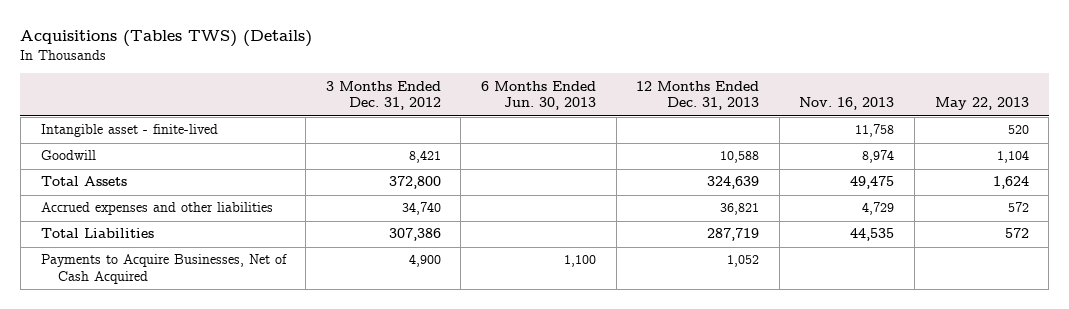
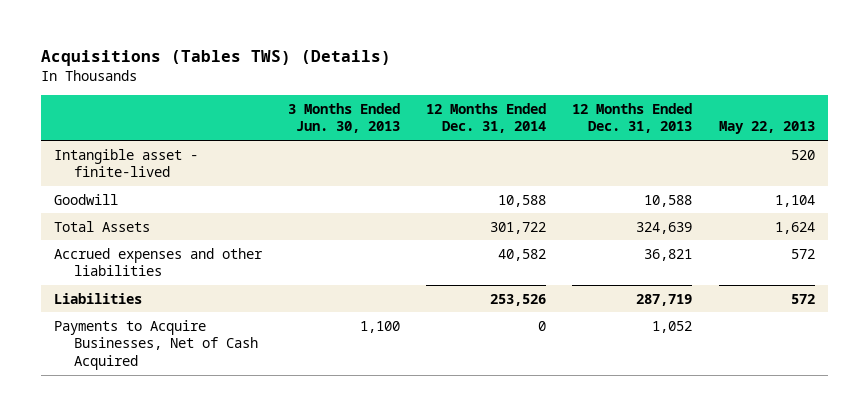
- | 3 Months Ended Dec. 31, 2012 | 6 Months Ended Jun. 30, 2013 | 12 Months Ended Dec. 31, 2013 | Nov. 16, 2013 | May 22, 2013
+ | 3 Months Ended Jun. 30, 2013 | 12 Months Ended Dec. 31, 2014 | 12 Months Ended Dec. 31, 2013 | May 22, 2013
- Total Liabilities | 307,386 | | 287,719 | 44,535 | 572
+ Liabilities | | 253,526 | 287,719 | 572

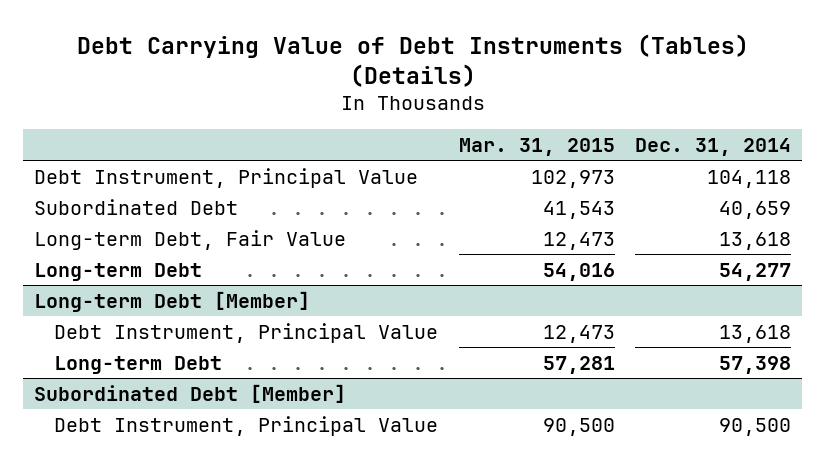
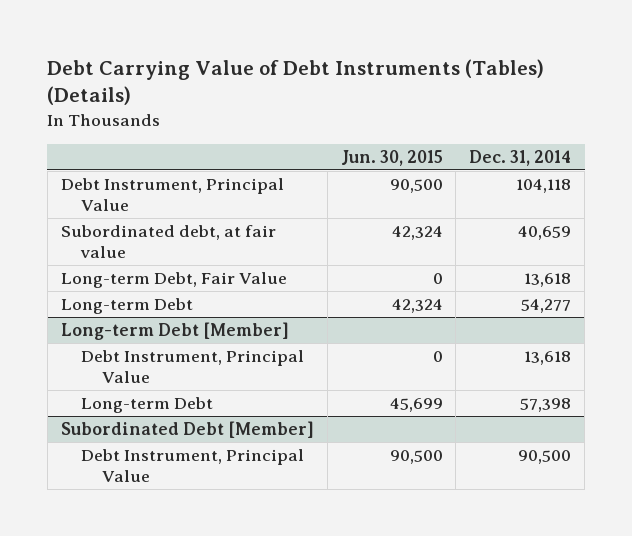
- | Mar. 31, 2015 | Dec. 31, 2014
+ | Jun. 30, 2015 | Dec. 31, 2014
- Subordinated Debt | 41,543 | 40,659
+ Subordinated debt, at fair value | 42,324 | 40,659

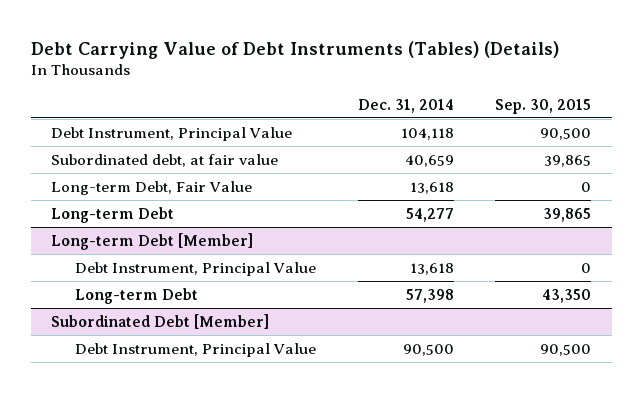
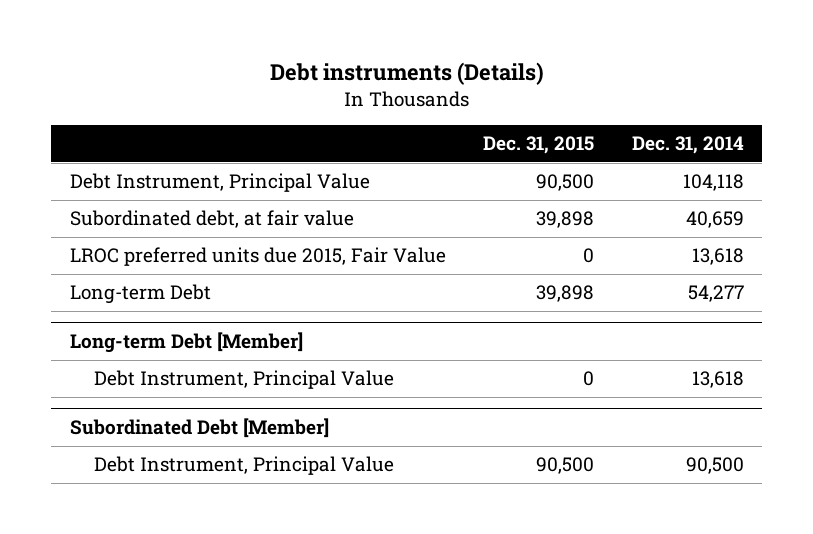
- Debt Carrying Value of Debt Instruments (Tables) (Details)
+ Debt instruments (Details)
- | Dec. 31, 2014 | Sep. 30, 2015
+ | Dec. 31, 2015 | Dec. 31, 2014
- Long-term Debt, Fair Value | 13,618 | 0
+ LROC preferred units due 2015, Fair Value | 0 | 13,618
@ Long-term Debt [Member]
- Long-term Debt | 57,398 | 43,350

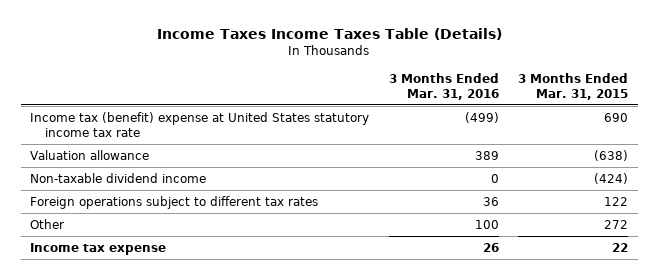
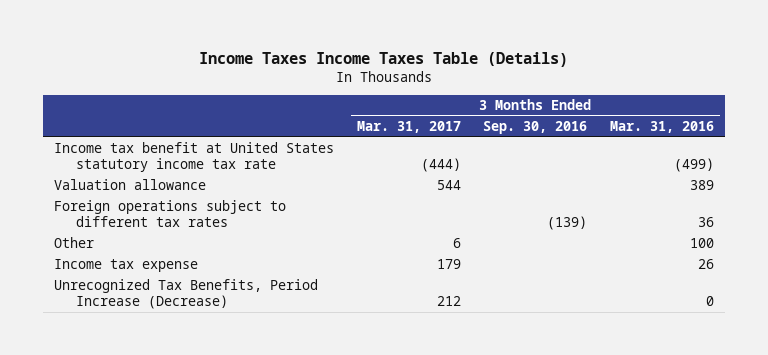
- | 3 Months Ended Mar. 31, 2016 | 3 Months Ended Mar. 31, 2015
+ | 3 Months Ended Mar. 31, 2017 | 3 Months Ended Sep. 30, 2016 | 3 Months Ended Mar. 31, 2016
- Income tax (benefit) expense at United States statutory income tax rate | (499) | 690
+ Income tax benefit at United States statutory income tax rate | (444) | | (499)
- Non-taxable dividend income | 0 | (424)
+ Unrecognized Tax Benefits, Period Increase (Decrease) | 212 | | 0

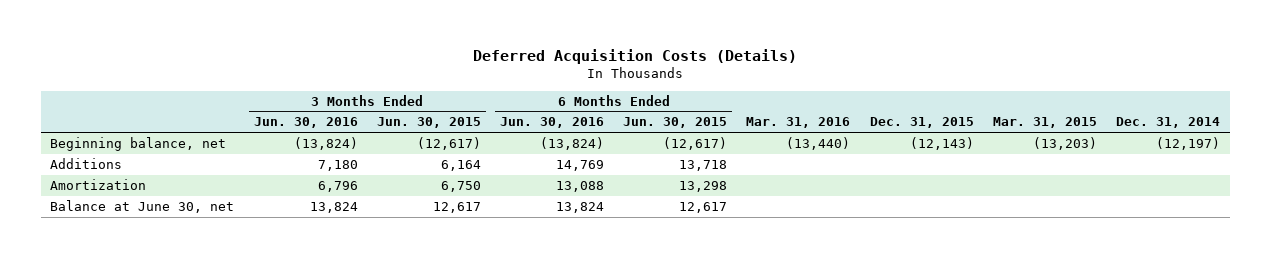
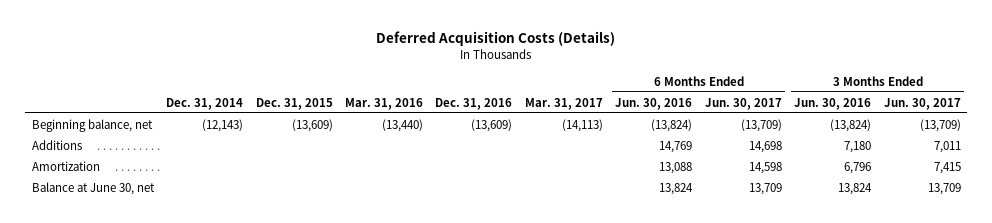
- | 3 Months Ended Jun. 30, 2016 | 3 Months Ended Jun. 30, 2015 | 6 Months Ended Jun. 30, 2016 | 6 Months Ended Jun. 30, 2015 | Mar. 31, 2016 | Dec. 31, 2015 | Mar. 31, 2015 | Dec. 31, 2014
+ | Dec. 31, 2014 | Dec. 31, 2015 | Mar. 31, 2016 | Dec. 31, 2016 | Mar. 31, 2017 | 6 Months Ended Jun. 30, 2016 | 6 Months Ended Jun. 30, 2017 | 3 Months Ended Jun. 30, 2016 | 3 Months Ended Jun. 30, 2017
- Beginning balance, net | (13,824) | (12,617) | (13,824) | (12,617) | (13,440) | (12,143) | (13,203) | (12,197)
+ Beginning balance, net | (12,143) | (13,609) | (13,440) | (13,609) | (14,113) | (13,824) | (13,709) | (13,824) | (13,709)

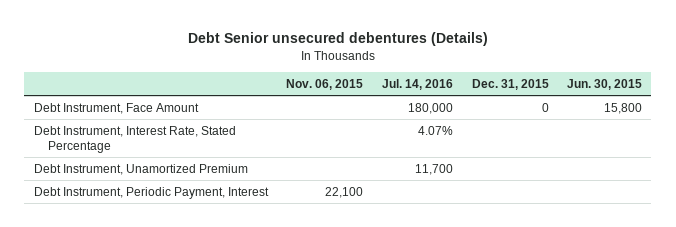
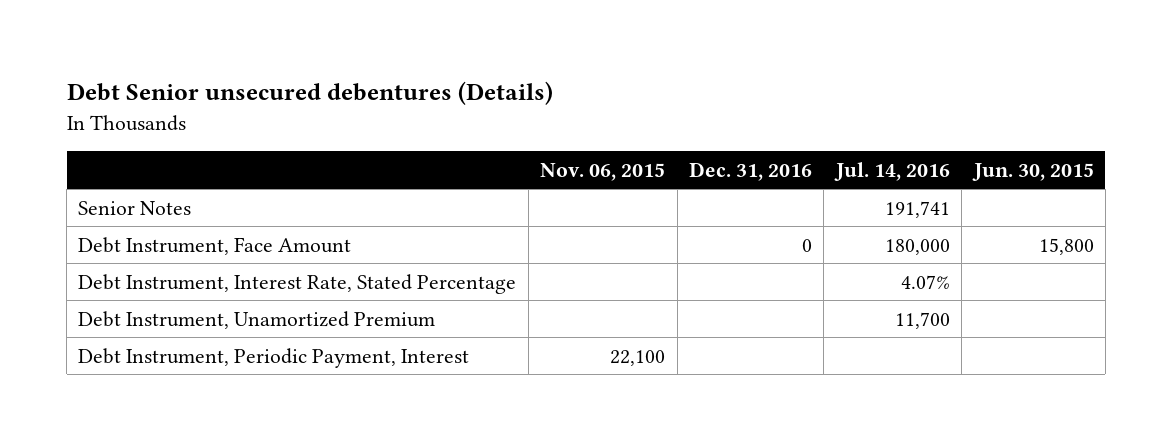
- | Nov. 06, 2015 | Jul. 14, 2016 | Dec. 31, 2015 | Jun. 30, 2015
+ | Nov. 06, 2015 | Dec. 31, 2016 | Jul. 14, 2016 | Jun. 30, 2015
+ Senior Notes | | | 191,741 |

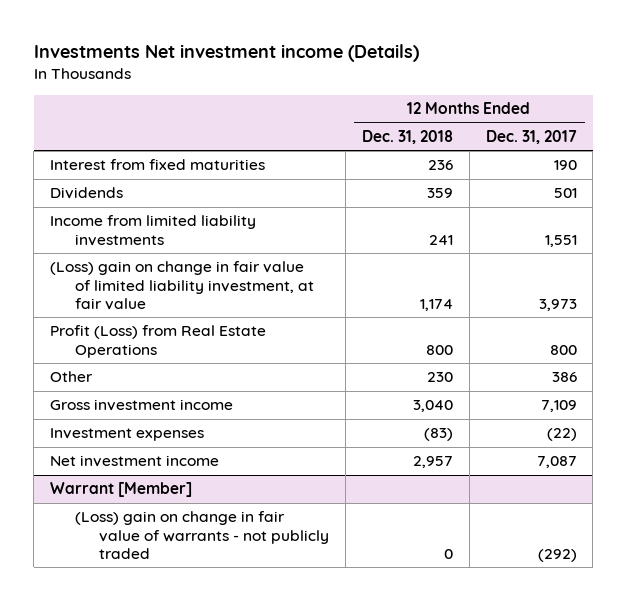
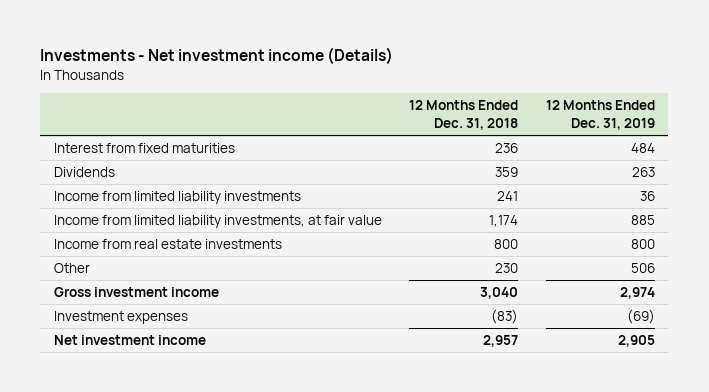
- Investments Net investment income (Details)
+ Investments - Net investment income (Details)
- | 12 Months Ended Dec. 31, 2018 | 12 Months Ended Dec. 31, 2017
+ | 12 Months Ended Dec. 31, 2018 | 12 Months Ended Dec. 31, 2019
- (Loss) gain on change in fair value of limited liability investment, at fair value | 1,174 | 3,973
- Profit (Loss) from Real Estate Operations | 800 | 800
+ Income from limited liability investments, at fair value | 1,174 | 885
+ Income from real estate investments | 800 | 800
- Warrant [Member]
- (Loss) gain on change in fair value of warrants - not publicly traded | 0 | (292)

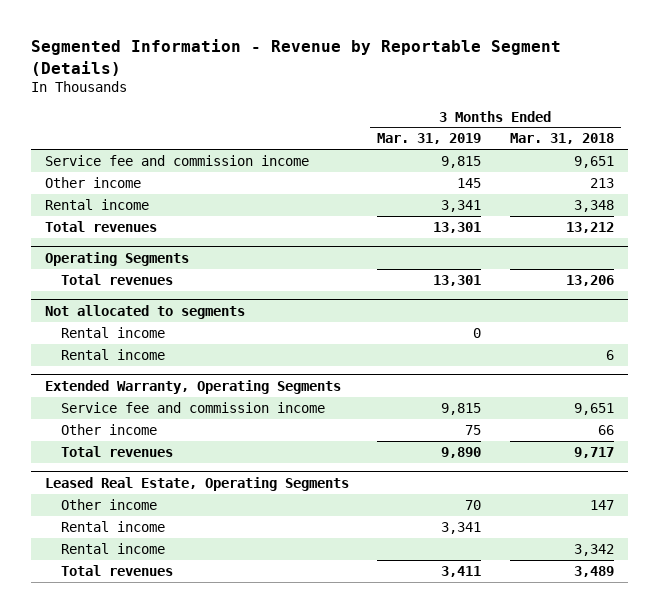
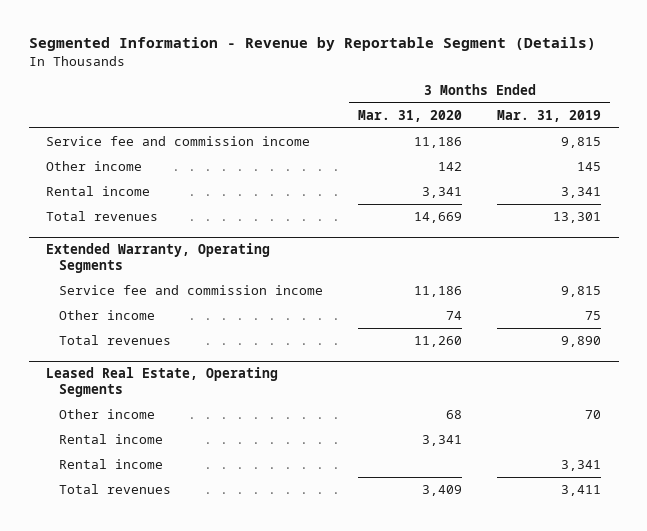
- | 3 Months Ended Mar. 31, 2019 | 3 Months Ended Mar. 31, 2018
+ | 3 Months Ended Mar. 31, 2020 | 3 Months Ended Mar. 31, 2019
- Operating Segments
- Total revenues | 13,301 | 13,206
- Not allocated to segments
- Rental income | 0 |
- Rental income | | 6
@ Leased Real Estate, Operating Segments
moved down: Rental income | | 3,341

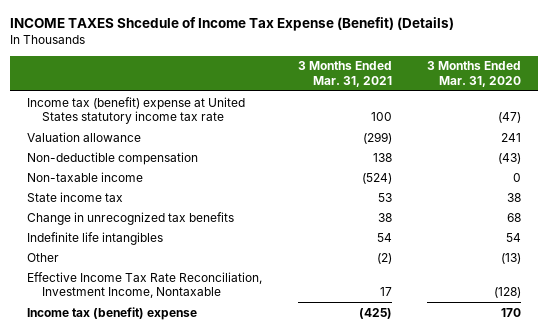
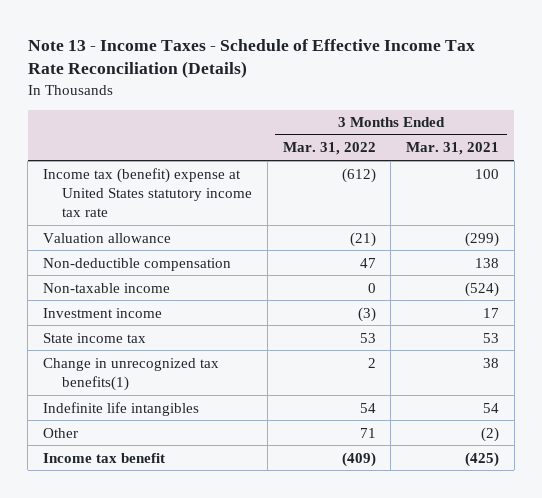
- INCOME TAXES Shcedule of Income Tax Expense (Benefit) (Details)
+ Note 13 - Income Taxes - Schedule of Effective Income Tax Rate Reconciliation (Details)
- | 3 Months Ended Mar. 31, 2021 | 3 Months Ended Mar. 31, 2020
+ | 3 Months Ended Mar. 31, 2022 | 3 Months Ended Mar. 31, 2021
+ Investment income | (3) | 17
- Change in unrecognized tax benefits | 38 | 68
+ Change in unrecognized tax benefits(1) | 2 | 38
- Effective Income Tax Rate Reconciliation, Investment Income, Nontaxable | 17 | (128)
- Income tax (benefit) expense | (425) | 170
+ Income tax benefit | (409) | (425)

